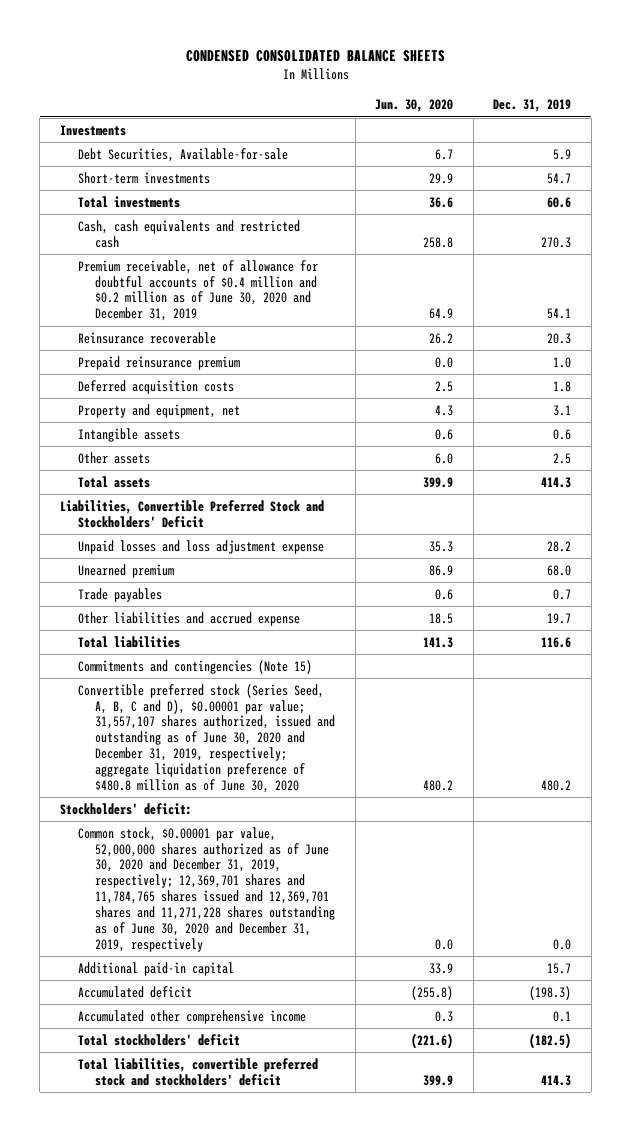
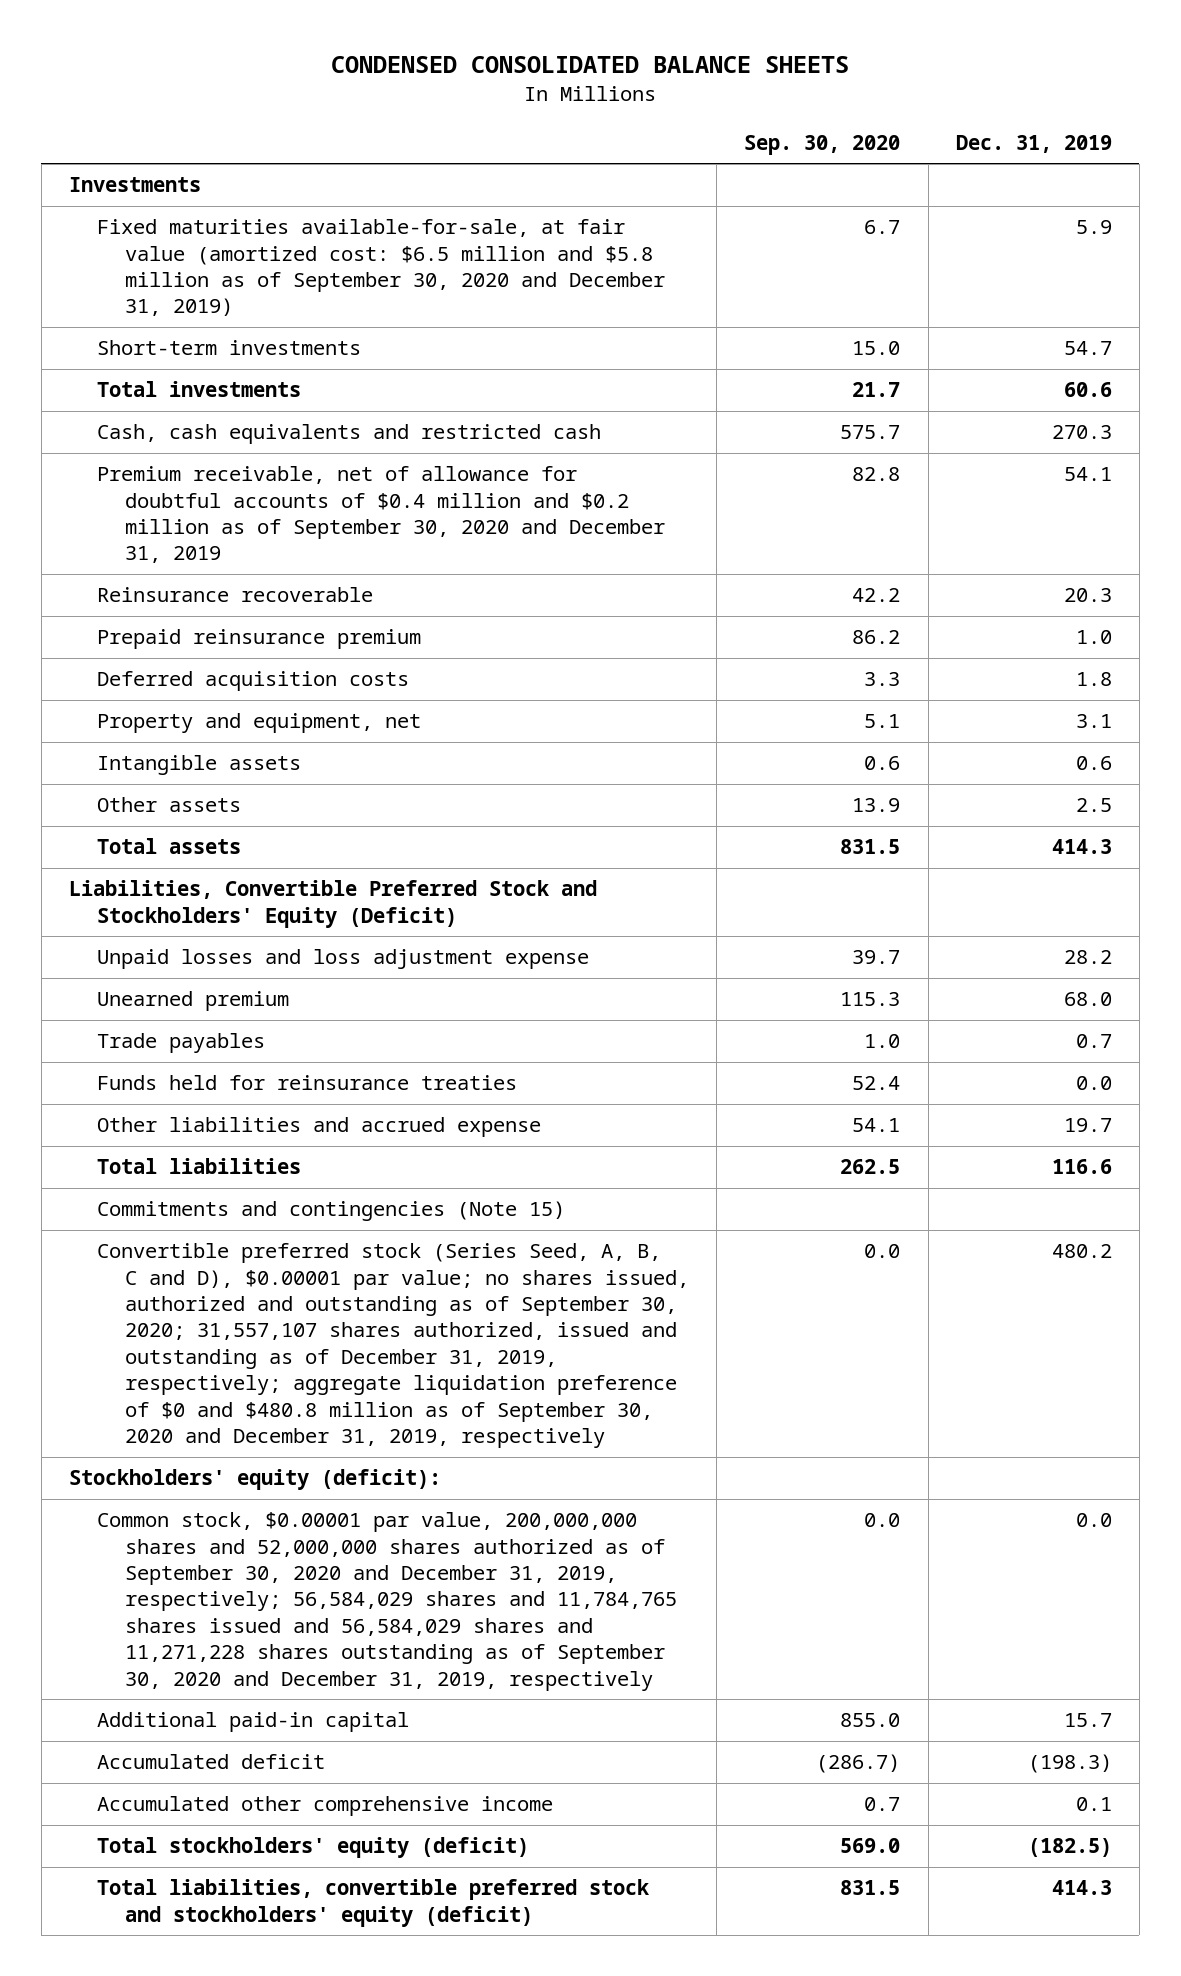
- | Jun. 30, 2020 | Dec. 31, 2019
+ | Sep. 30, 2020 | Dec. 31, 2019
- Debt Securities, Available-for-sale | 6.7 | 5.9
+ Fixed maturities available-for-sale, at fair value (amortized cost: $6.5 million and $5.8 million as of September 30, 2020 and December 31, 2019) | 6.7 | 5.9
- Premium receivable, net of allowance for doubtful accounts of $0.4 million and $0.2 million as of June 30, 2020 and December 31, 2019 | 64.9 | 54.1
+ Premium receivable, net of allowance for doubtful accounts of $0.4 million and $0.2 million as of September 30, 2020 and December 31, 2019 | 82.8 | 54.1
- Liabilities, Convertible Preferred Stock and Stockholders' Deficit
+ Liabilities, Convertible Preferred Stock and Stockholders' Equity (Deficit)
+ Funds held for reinsurance treaties | 52.4 | 0.0
- Convertible preferred stock (Series Seed, A, B, C and D), $0.00001 par value; 31,557,107 shares authorized, issued and outstanding as of June 30, 2020 and December 31, 2019, respectively; aggregate liquidation preference of $480.8 million as of June 30, 2020 | 480.2 | 480.2
- Stockholders' deficit:
- Common stock, $0.00001 par value, 52,000,000 shares authorized as of June 30, 2020 and December 31, 2019, respectively; 12,369,701 shares and 11,784,765 shares issued and 12,369,701 shares and 11,271,228 shares outstanding as of June 30, 2020 and December 31, 2019, respectively | 0.0 | 0.0
+ Convertible preferred stock (Series Seed, A, B, C and D), $0.00001 par value; no shares issued, authorized and outstanding as of September 30, 2020; 31,557,107 shares authorized, issued and outstanding as of December 31, 2019, respectively; aggregate liquidation preference of $0 and $480.8 million as of September 30, 2020 and December 31, 2019, respectively | 0.0 | 480.2
+ Stockholders' equity (deficit):
+ Common stock, $0.00001 par value, 200,000,000 shares and 52,000,000 shares authorized as of September 30, 2020 and December 31, 2019, respectively; 56,584,029 shares and 11,784,765 shares issued and 56,584,029 shares and 11,271,228 shares outstanding as of September 30, 2020 and December 31, 2019, respectively | 0.0 | 0.0
- Total stockholders' deficit | (221.6) | (182.5)
- Total liabilities, convertible preferred stock and stockholders' deficit | 399.9 | 414.3
+ Total stockholders' equity (deficit) | 569.0 | (182.5)
+ Total liabilities, convertible preferred stock and stockholders' equity (deficit) | 831.5 | 414.3

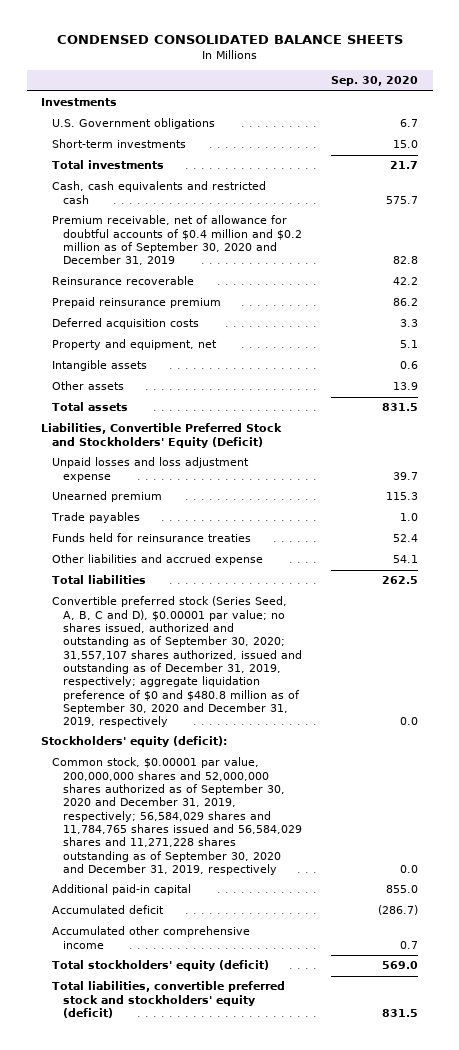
- | Sep. 30, 2020 | Dec. 31, 2019
+ | Sep. 30, 2020
- Fixed maturities available-for-sale, at fair value (amortized cost: $6.5 million and $5.8 million as of September 30, 2020 and December 31, 2019) | 6.7 | 5.9
+ U.S. Government obligations | 6.7
- Commitments and contingencies (Note 15)

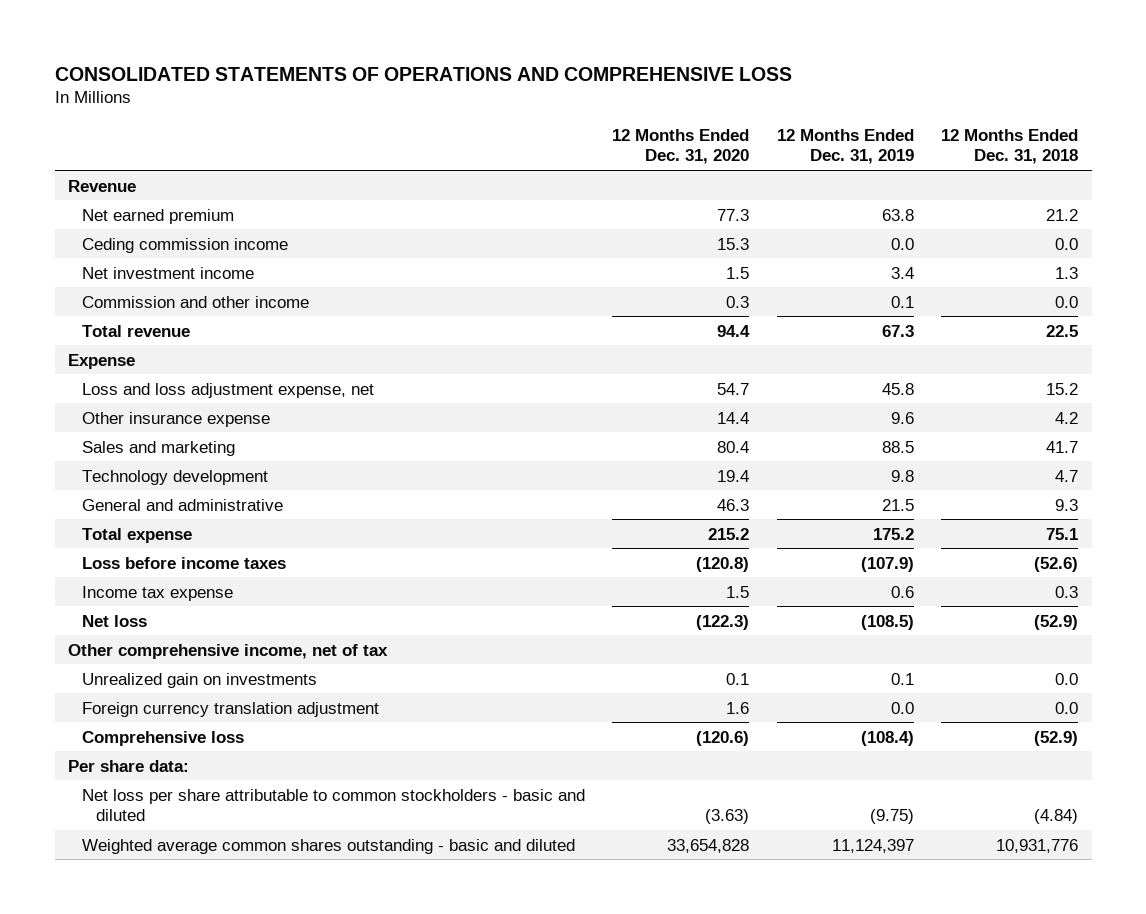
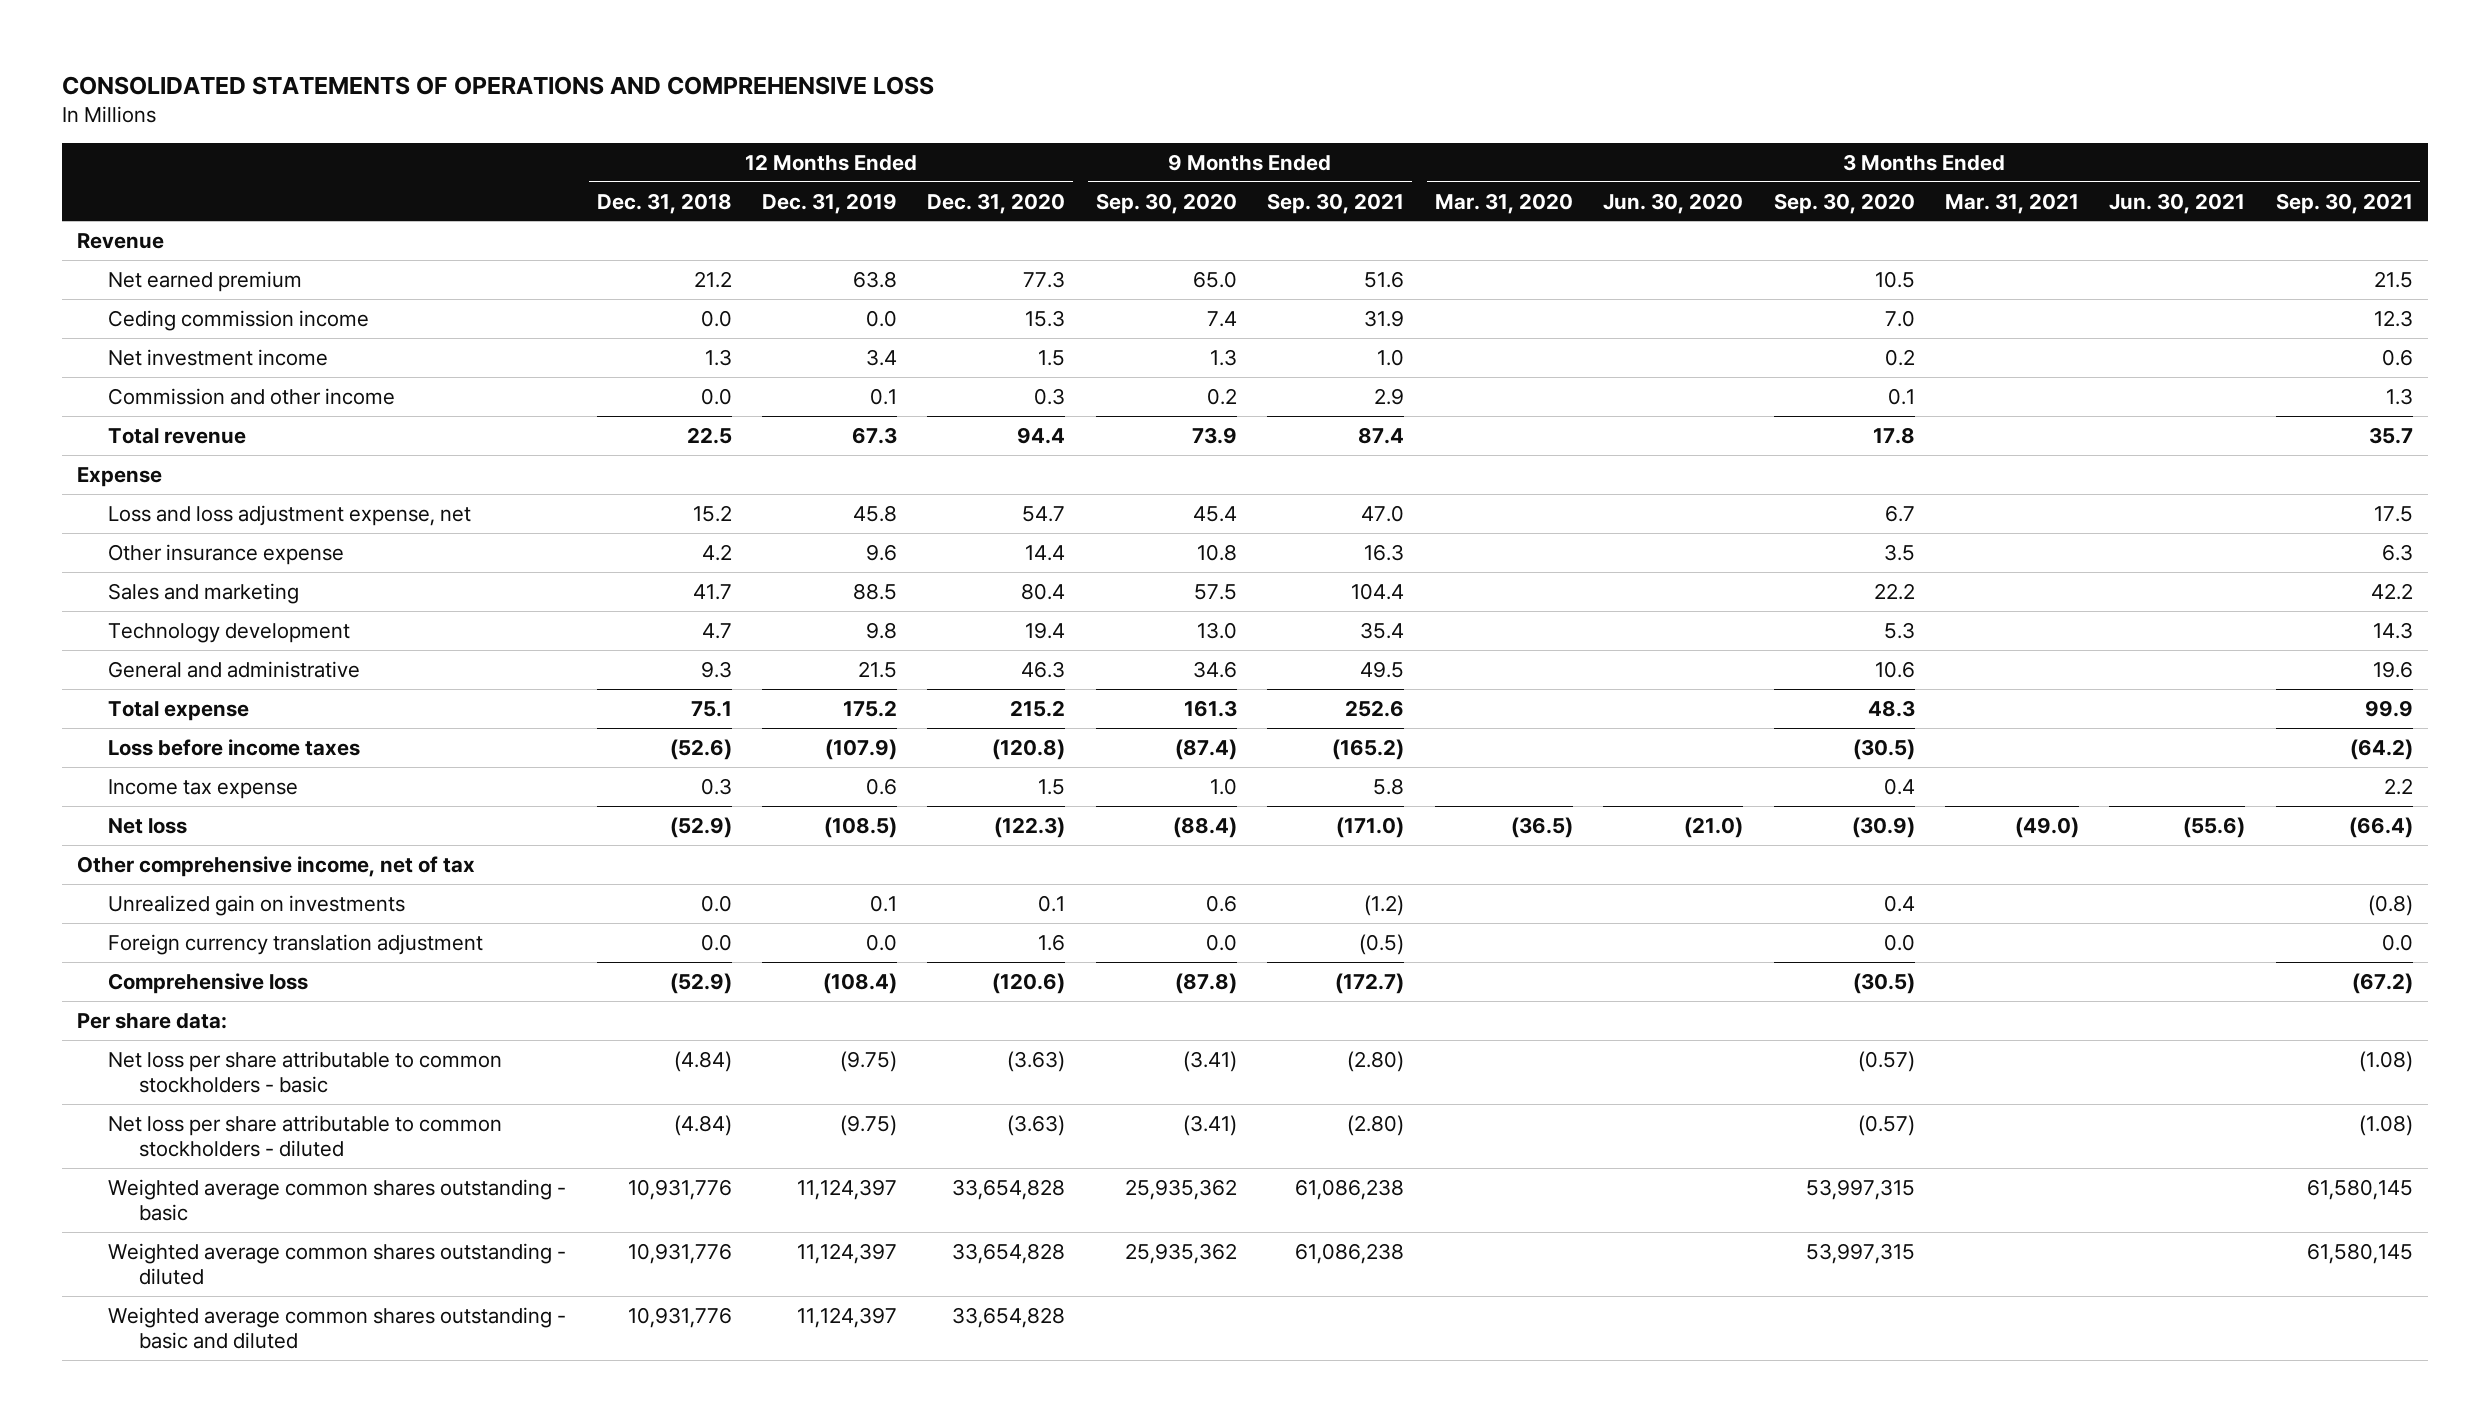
- | 12 Months Ended Dec. 31, 2020 | 12 Months Ended Dec. 31, 2019 | 12 Months Ended Dec. 31, 2018
+ | 12 Months Ended Dec. 31, 2018 | 12 Months Ended Dec. 31, 2019 | 12 Months Ended Dec. 31, 2020 | 9 Months Ended Sep. 30, 2020 | 9 Months Ended Sep. 30, 2021 | 3 Months Ended Mar. 31, 2020 | 3 Months Ended Jun. 30, 2020 | 3 Months Ended Sep. 30, 2020 | 3 Months Ended Mar. 31, 2021 | 3 Months Ended Jun. 30, 2021 | 3 Months Ended Sep. 30, 2021
- Net loss per share attributable to common stockholders - basic and diluted | (3.63) | (9.75) | (4.84)
+ Net loss per share attributable to common stockholders - basic | (4.84) | (9.75) | (3.63) | (3.41) | (2.80) | | | (0.57) | | | (1.08)
+ Net loss per share attributable to common stockholders - diluted | (4.84) | (9.75) | (3.63) | (3.41) | (2.80) | | | (0.57) | | | (1.08)
+ Weighted average common shares outstanding - basic | 10,931,776 | 11,124,397 | 33,654,828 | 25,935,362 | 61,086,238 | | | 53,997,315 | | | 61,580,145
+ Weighted average common shares outstanding - diluted | 10,931,776 | 11,124,397 | 33,654,828 | 25,935,362 | 61,086,238 | | | 53,997,315 | | | 61,580,145

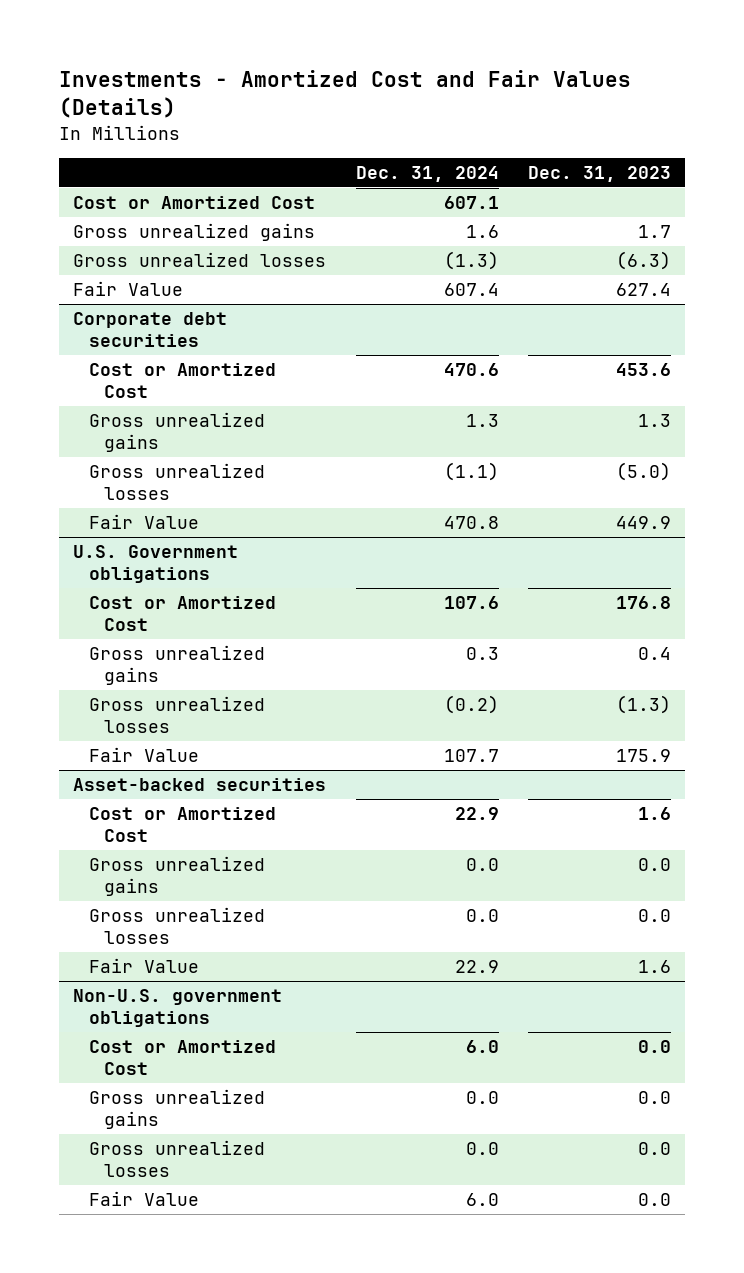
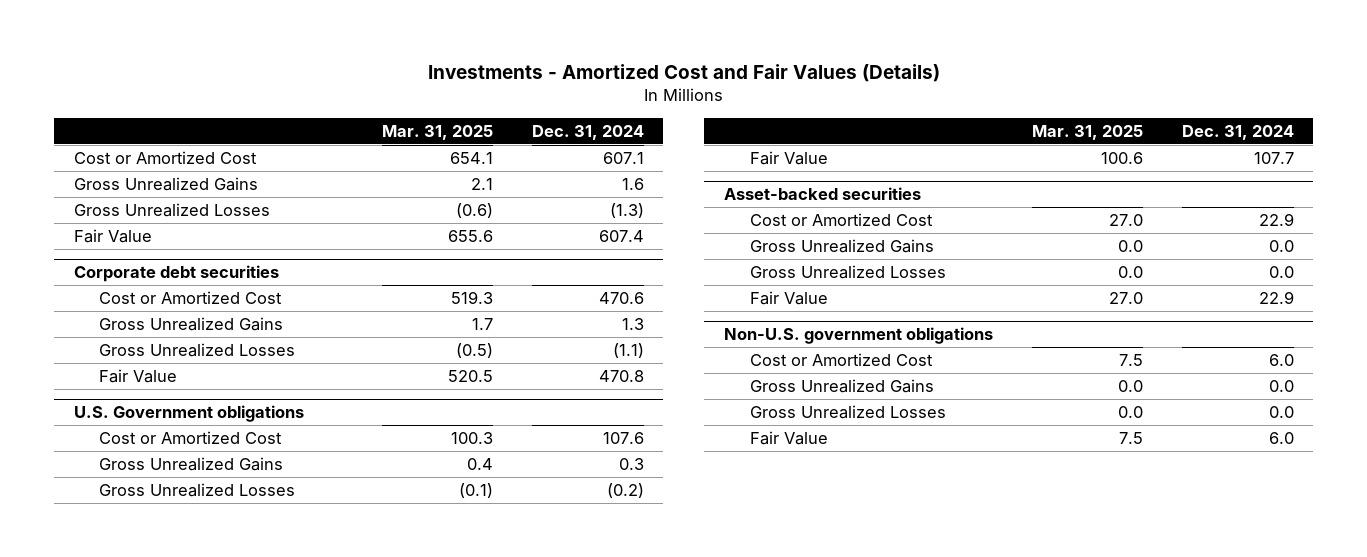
- | Dec. 31, 2024 | Dec. 31, 2023
+ | Mar. 31, 2025 | Dec. 31, 2024
- Gross unrealized gains | 1.6 | 1.7
- Gross unrealized losses | (1.3) | (6.3)
+ Gross Unrealized Gains | 2.1 | 1.6
+ Gross Unrealized Losses | (0.6) | (1.3)
@ Corporate debt securities
- Gross unrealized gains | 1.3 | 1.3
- Gross unrealized losses | (1.1) | (5.0)
+ Gross Unrealized Gains | 1.7 | 1.3
+ Gross Unrealized Losses | (0.5) | (1.1)
@ U.S. Government obligations
- Gross unrealized gains | 0.3 | 0.4
- Gross unrealized losses | (0.2) | (1.3)
+ Gross Unrealized Gains | 0.4 | 0.3
+ Gross Unrealized Losses | (0.1) | (0.2)
@ Asset-backed securities
- Gross unrealized gains | 0.0 | 0.0
- Gross unrealized losses | 0.0 | 0.0
+ Gross Unrealized Gains | 0.0 | 0.0
+ Gross Unrealized Losses | 0.0 | 0.0
@ Non-U.S. government obligations
- Gross unrealized gains | 0.0 | 0.0
- Gross unrealized losses | 0.0 | 0.0
+ Gross Unrealized Gains | 0.0 | 0.0
+ Gross Unrealized Losses | 0.0 | 0.0

